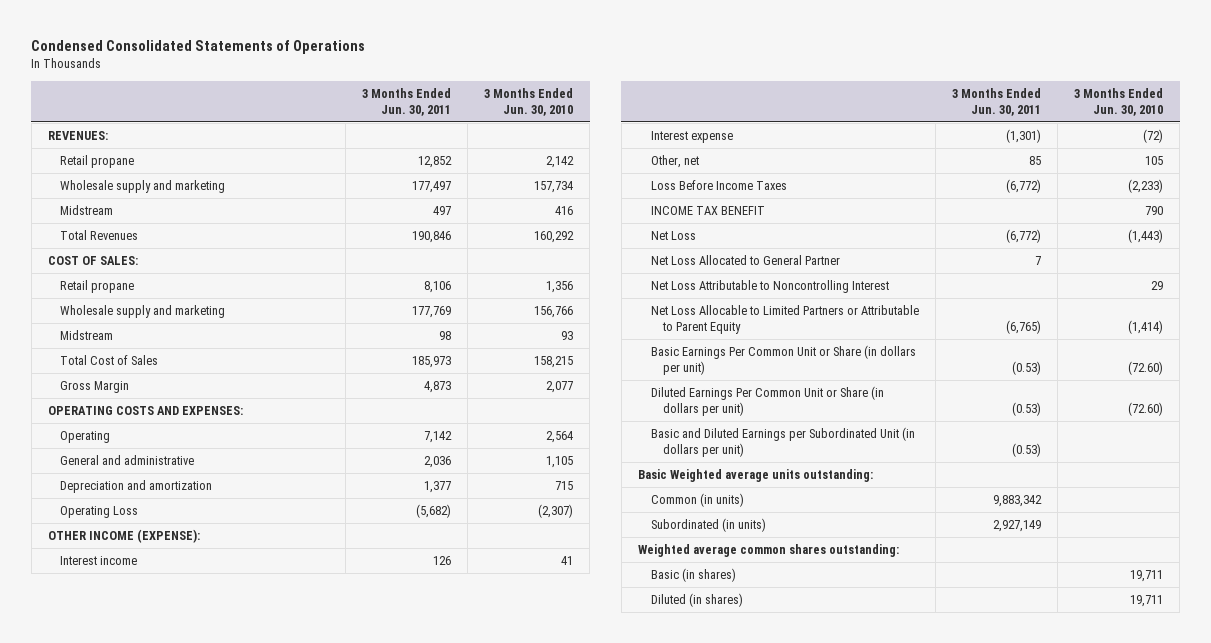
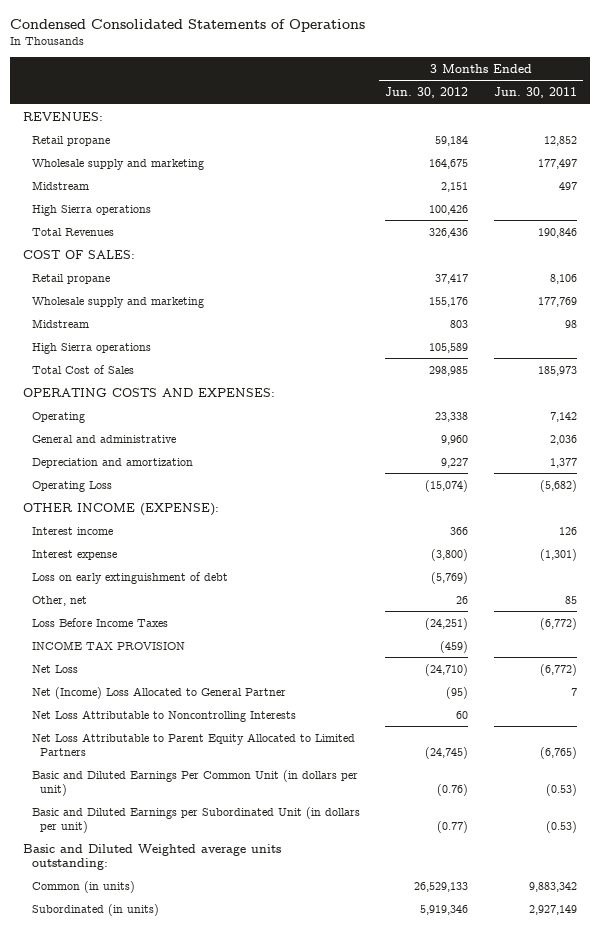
- | 3 Months Ended Jun. 30, 2011 | 3 Months Ended Jun. 30, 2010
+ | 3 Months Ended Jun. 30, 2012 | 3 Months Ended Jun. 30, 2011
+ High Sierra operations | 100,426 |
+ High Sierra operations | 105,589 |
- Gross Margin | 4,873 | 2,077
+ Loss on early extinguishment of debt | (5,769) |
- INCOME TAX BENEFIT | | 790
+ INCOME TAX PROVISION | (459) |
- Net Loss Allocated to General Partner | 7 |
- Net Loss Attributable to Noncontrolling Interest | | 29
- Net Loss Allocable to Limited Partners or Attributable to Parent Equity | (6,765) | (1,414)
- Basic Earnings Per Common Unit or Share (in dollars per unit) | (0.53) | (72.60)
- Diluted Earnings Per Common Unit or Share (in dollars per unit) | (0.53) | (72.60)
+ Net (Income) Loss Allocated to General Partner | (95) | 7
+ Net Loss Attributable to Noncontrolling Interests | 60 |
+ Net Loss Attributable to Parent Equity Allocated to Limited Partners | (24,745) | (6,765)
+ Basic and Diluted Earnings Per Common Unit (in dollars per unit) | (0.76) | (0.53)
- Basic Weighted average units outstanding:
+ Basic and Diluted Weighted average units outstanding:
- Weighted average common shares outstanding:
- Basic (in shares) | | 19,711
- Diluted (in shares) | | 19,711

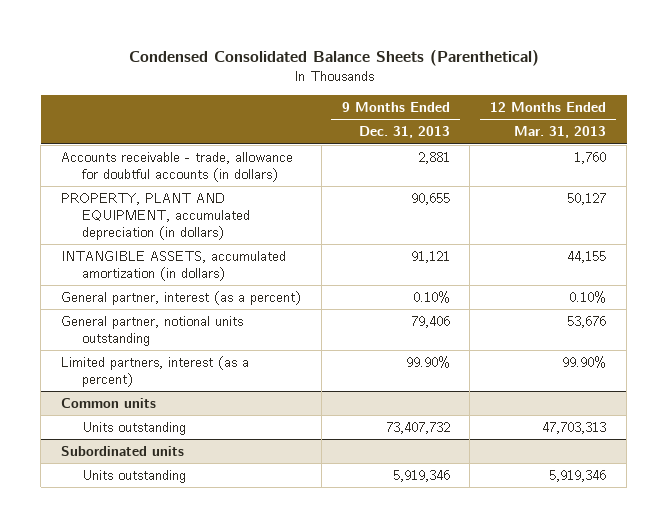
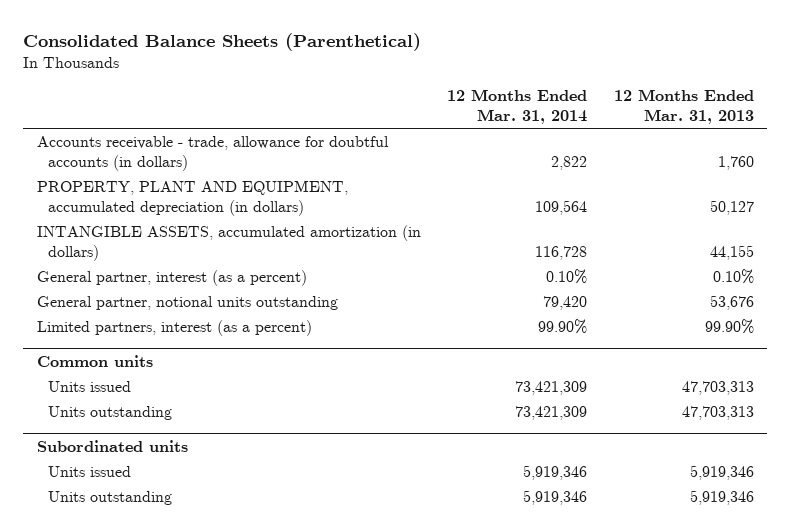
- Condensed Consolidated Balance Sheets (Parenthetical)
+ Consolidated Balance Sheets (Parenthetical)
- | 9 Months Ended Dec. 31, 2013 | 12 Months Ended Mar. 31, 2013
+ | 12 Months Ended Mar. 31, 2014 | 12 Months Ended Mar. 31, 2013
@ Common units
+ Units issued | 73,421,309 | 47,703,313
@ Subordinated units
+ Units issued | 5,919,346 | 5,919,346

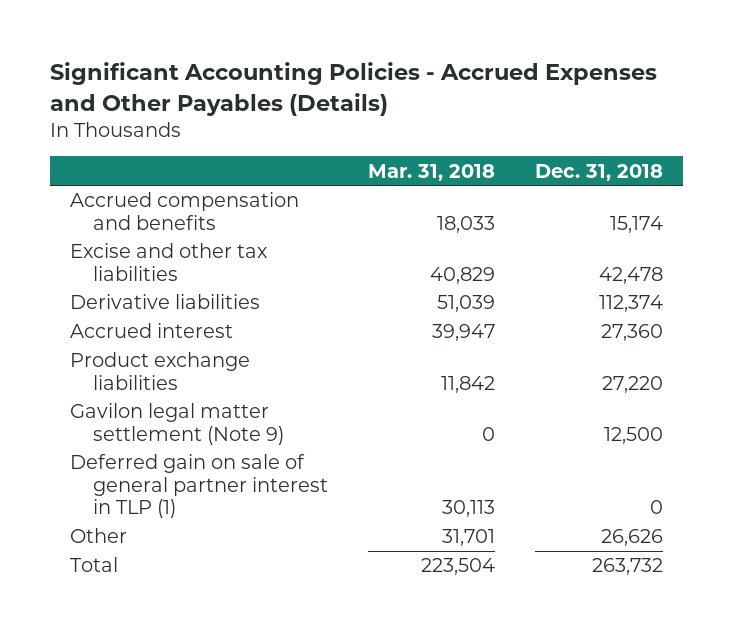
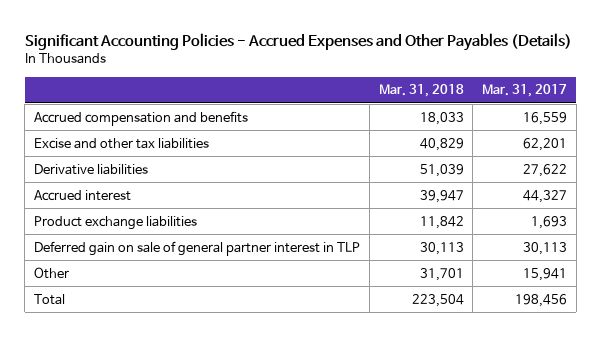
- | Mar. 31, 2018 | Dec. 31, 2018
+ | Mar. 31, 2018 | Mar. 31, 2017
- Gavilon legal matter settlement (Note 9) | 0 | 12,500
- Deferred gain on sale of general partner interest in TLP (1) | 30,113 | 0
+ Deferred gain on sale of general partner interest in TLP | 30,113 | 30,113

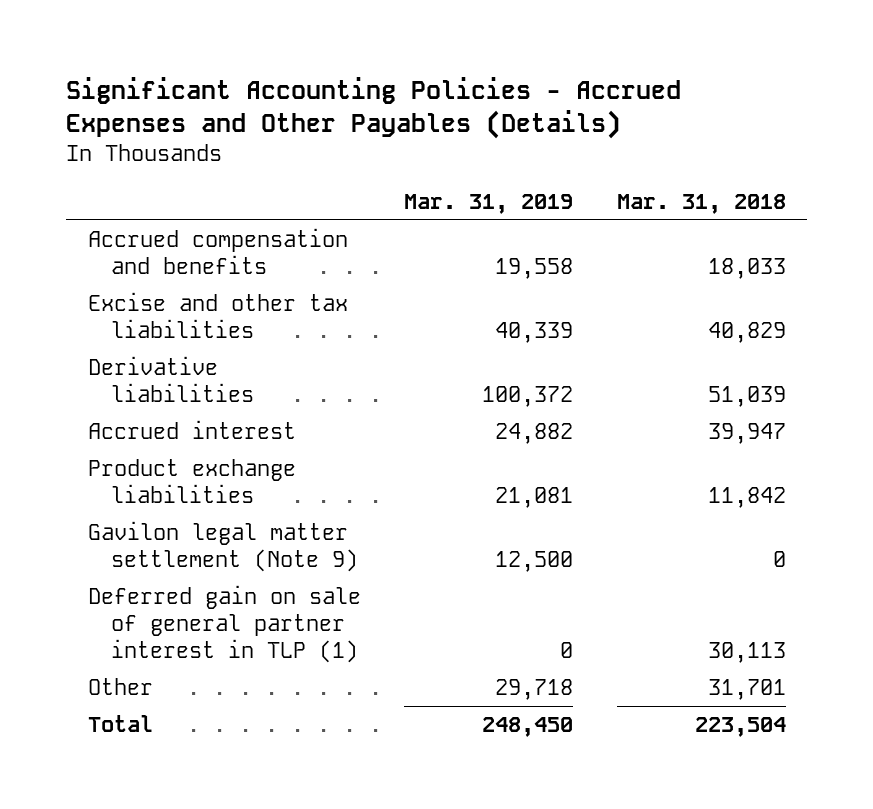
- | Mar. 31, 2018 | Mar. 31, 2017
+ | Mar. 31, 2019 | Mar. 31, 2018
- Deferred gain on sale of general partner interest in TLP | 30,113 | 30,113
+ Gavilon legal matter settlement (Note 9) | 12,500 | 0
+ Deferred gain on sale of general partner interest in TLP (1) | 0 | 30,113

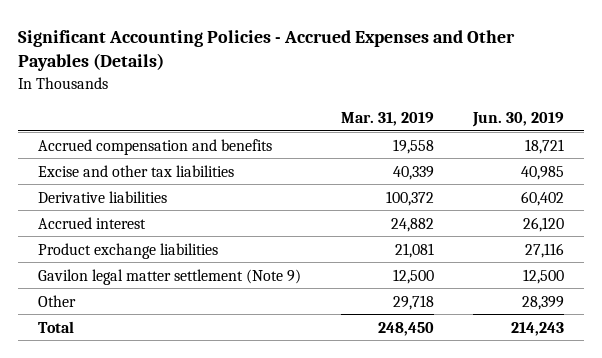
- | Mar. 31, 2019 | Mar. 31, 2018
+ | Mar. 31, 2019 | Jun. 30, 2019
- Deferred gain on sale of general partner interest in TLP (1) | 0 | 30,113

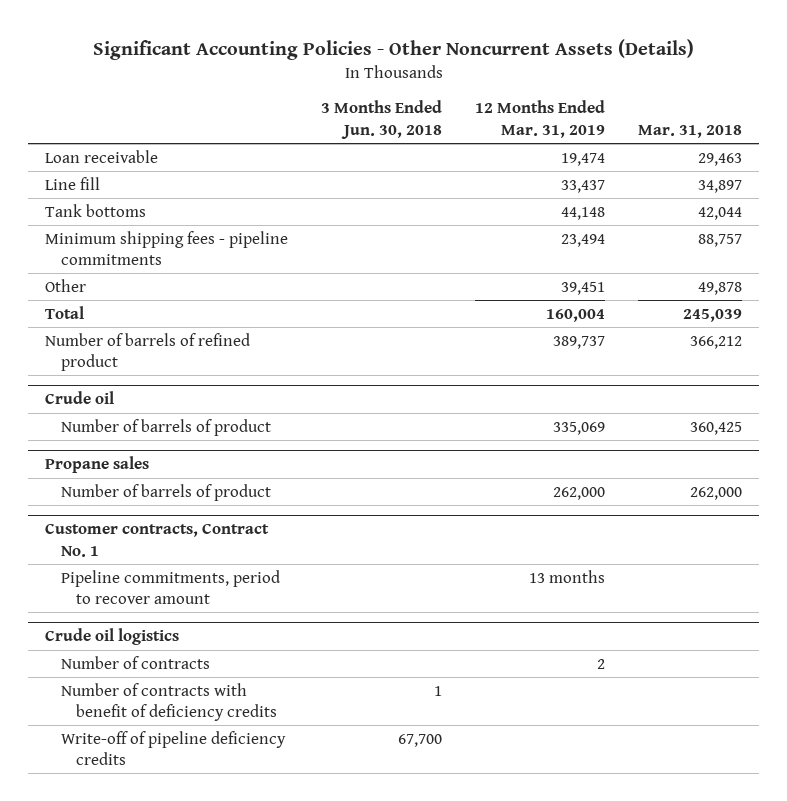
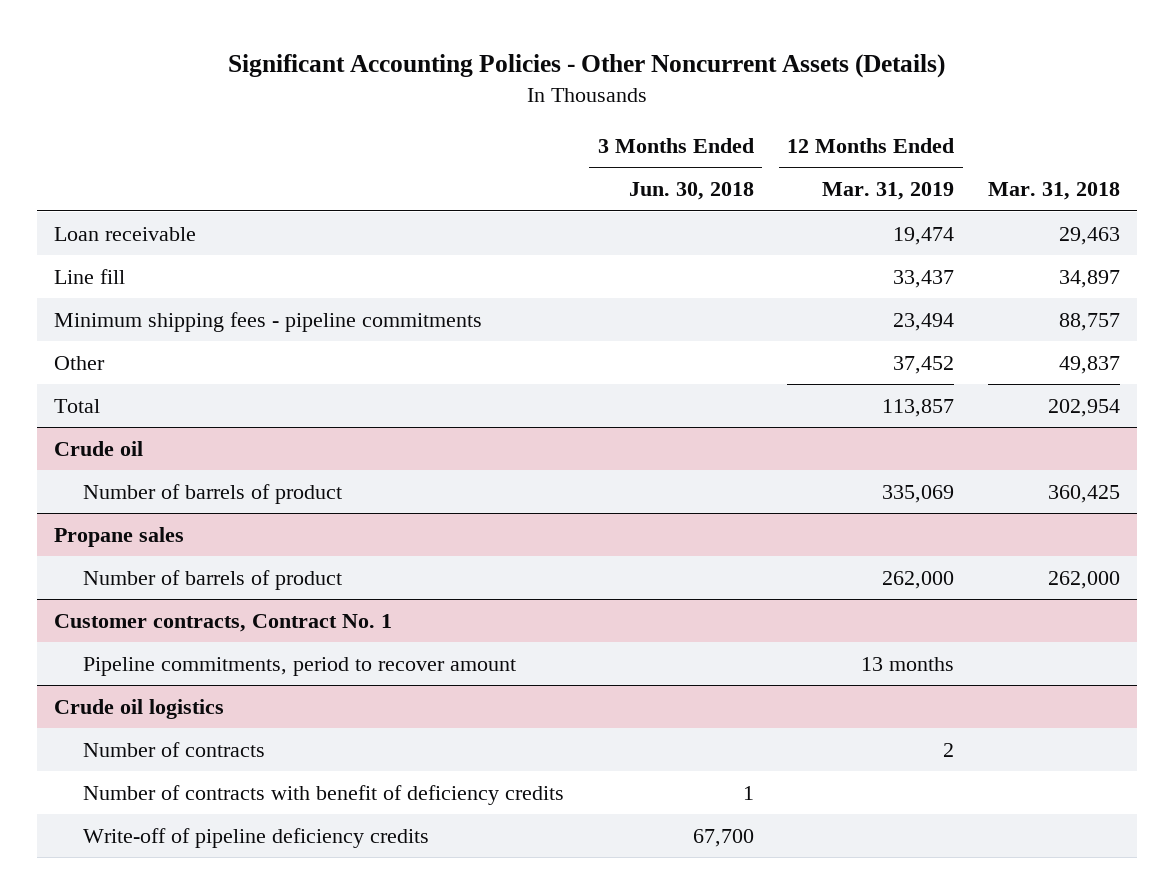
- Tank bottoms | | 44,148 | 42,044
- Other | | 39,451 | 49,878
- Total | | 160,004 | 245,039
- Number of barrels of refined product | | 389,737 | 366,212
+ Other | | 37,452 | 49,837
+ Total | | 113,857 | 202,954

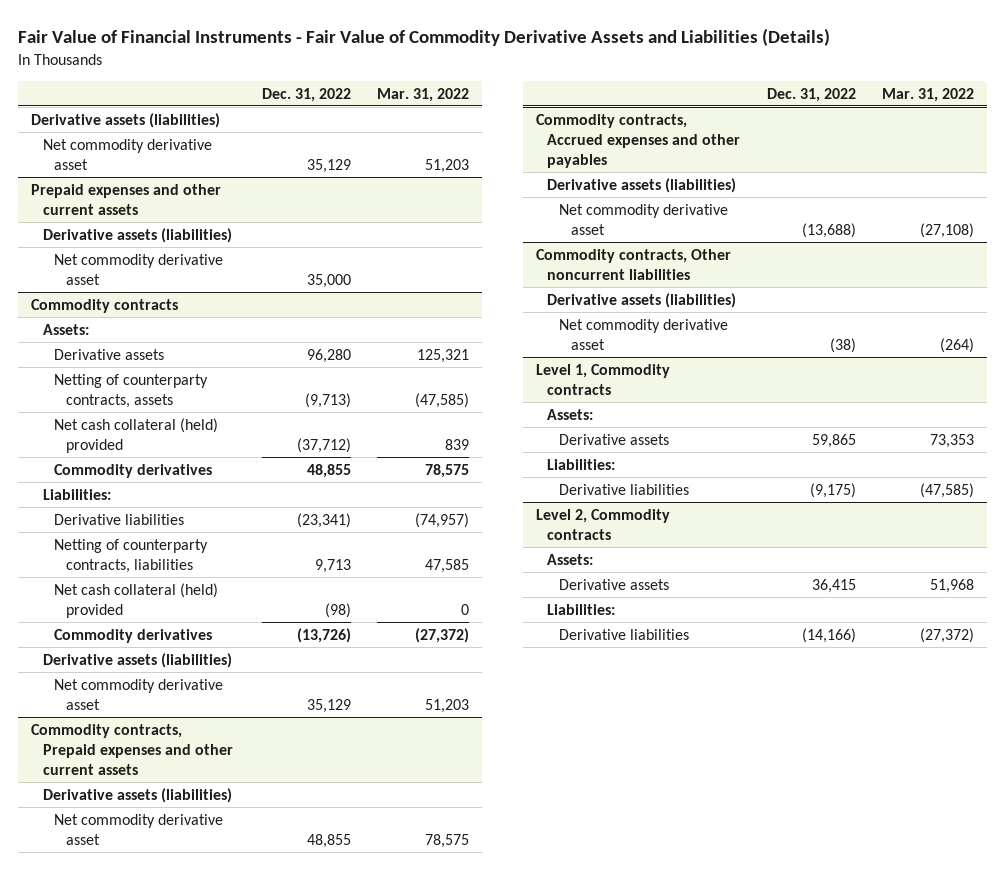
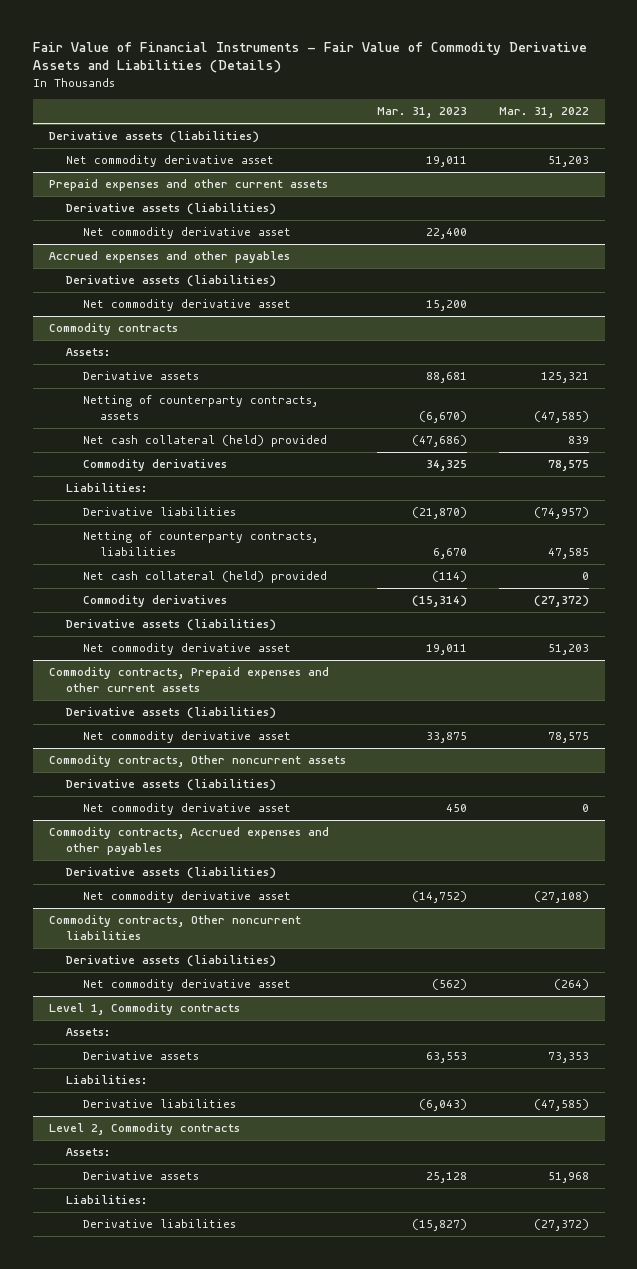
- | Dec. 31, 2022 | Mar. 31, 2022
+ | Mar. 31, 2023 | Mar. 31, 2022
+ Accrued expenses and other payables
+ Derivative assets (liabilities)
+ Net commodity derivative asset | 15,200 |
+ Commodity contracts, Other noncurrent assets
+ Derivative assets (liabilities)
+ Net commodity derivative asset | 450 | 0

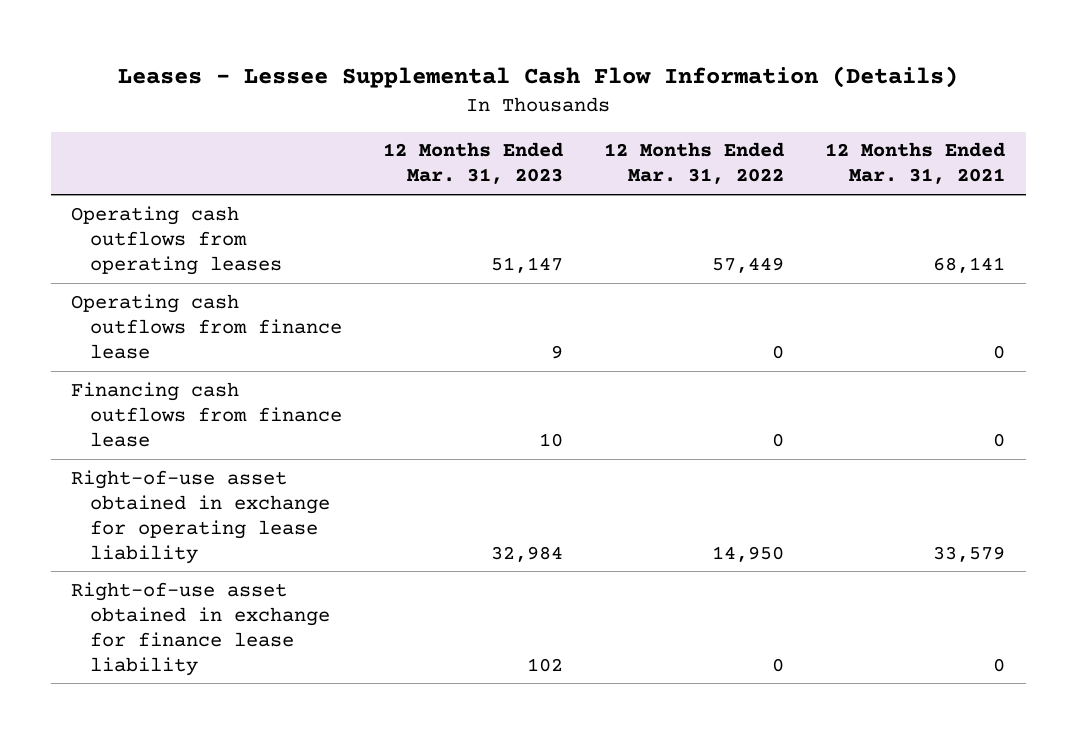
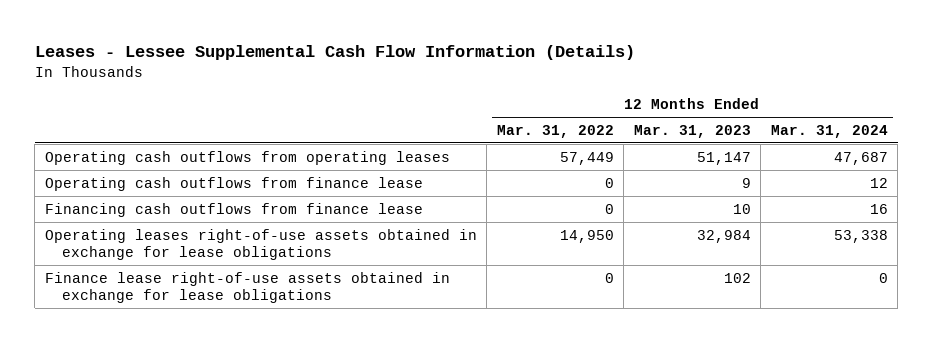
- | 12 Months Ended Mar. 31, 2023 | 12 Months Ended Mar. 31, 2022 | 12 Months Ended Mar. 31, 2021
+ | 12 Months Ended Mar. 31, 2022 | 12 Months Ended Mar. 31, 2023 | 12 Months Ended Mar. 31, 2024
- Right-of-use asset obtained in exchange for operating lease liability | 32,984 | 14,950 | 33,579
- Right-of-use asset obtained in exchange for finance lease liability | 102 | 0 | 0
+ Operating leases right-of-use assets obtained in exchange for lease obligations | 14,950 | 32,984 | 53,338
+ Finance lease right-of-use assets obtained in exchange for lease obligations | 0 | 102 | 0

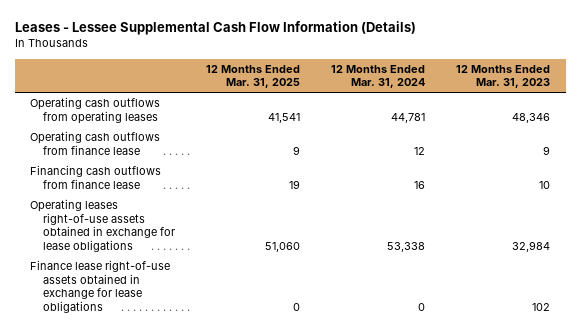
- | 12 Months Ended Mar. 31, 2022 | 12 Months Ended Mar. 31, 2023 | 12 Months Ended Mar. 31, 2024
+ | 12 Months Ended Mar. 31, 2025 | 12 Months Ended Mar. 31, 2024 | 12 Months Ended Mar. 31, 2023
- Operating cash outflows from operating leases | 57,449 | 51,147 | 47,687
+ Operating cash outflows from operating leases | 41,541 | 44,781 | 48,346

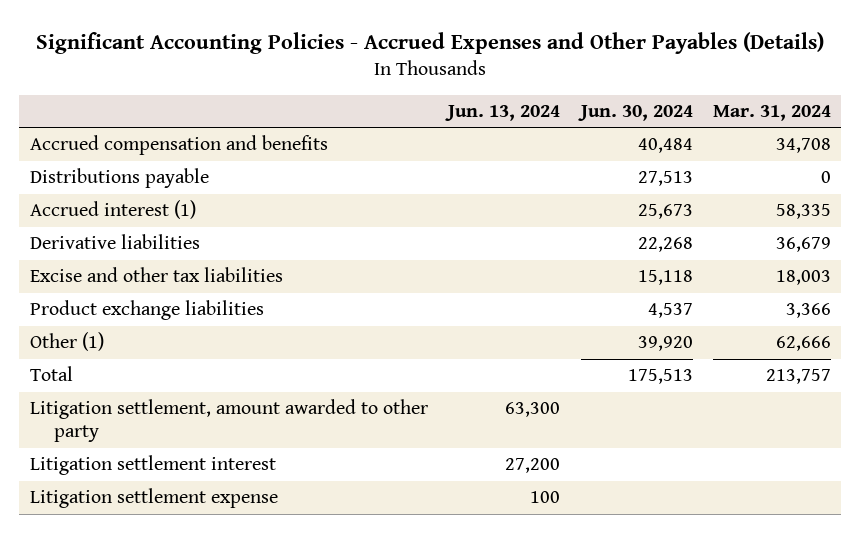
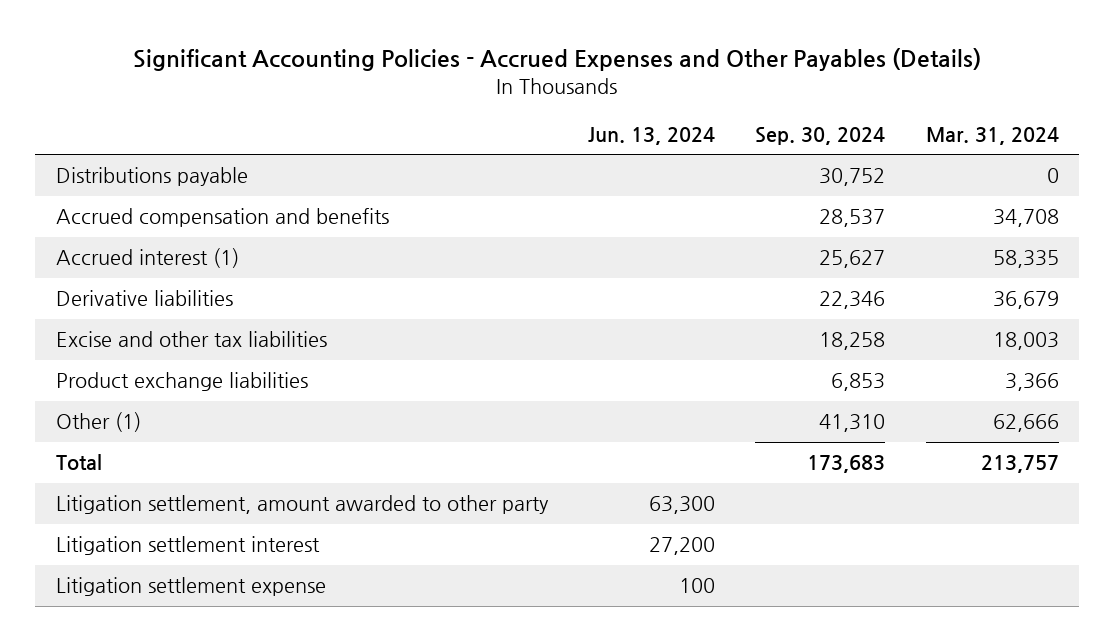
- | Jun. 13, 2024 | Jun. 30, 2024 | Mar. 31, 2024
+ | Jun. 13, 2024 | Sep. 30, 2024 | Mar. 31, 2024
moved down: Accrued compensation and benefits | | 28,537 | 34,708

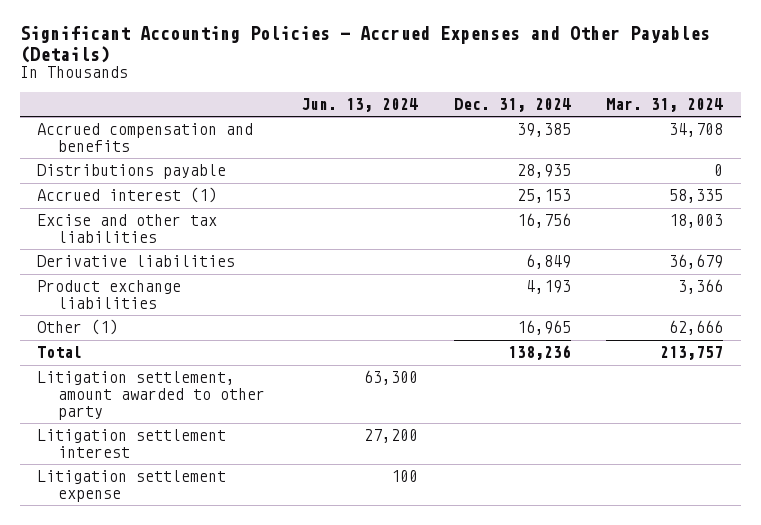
- | Jun. 13, 2024 | Sep. 30, 2024 | Mar. 31, 2024
+ | Jun. 13, 2024 | Dec. 31, 2024 | Mar. 31, 2024
moved down: Distributions payable | | 28,935 | 0
moved down: Derivative liabilities | | 6,849 | 36,679

